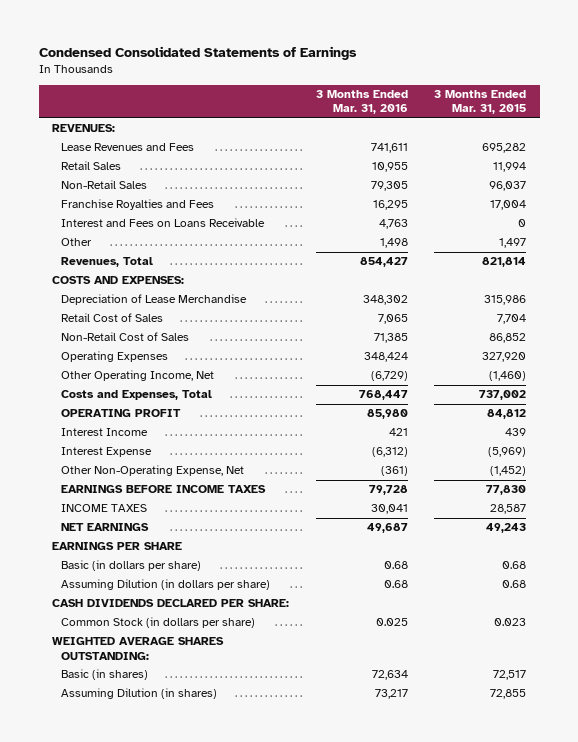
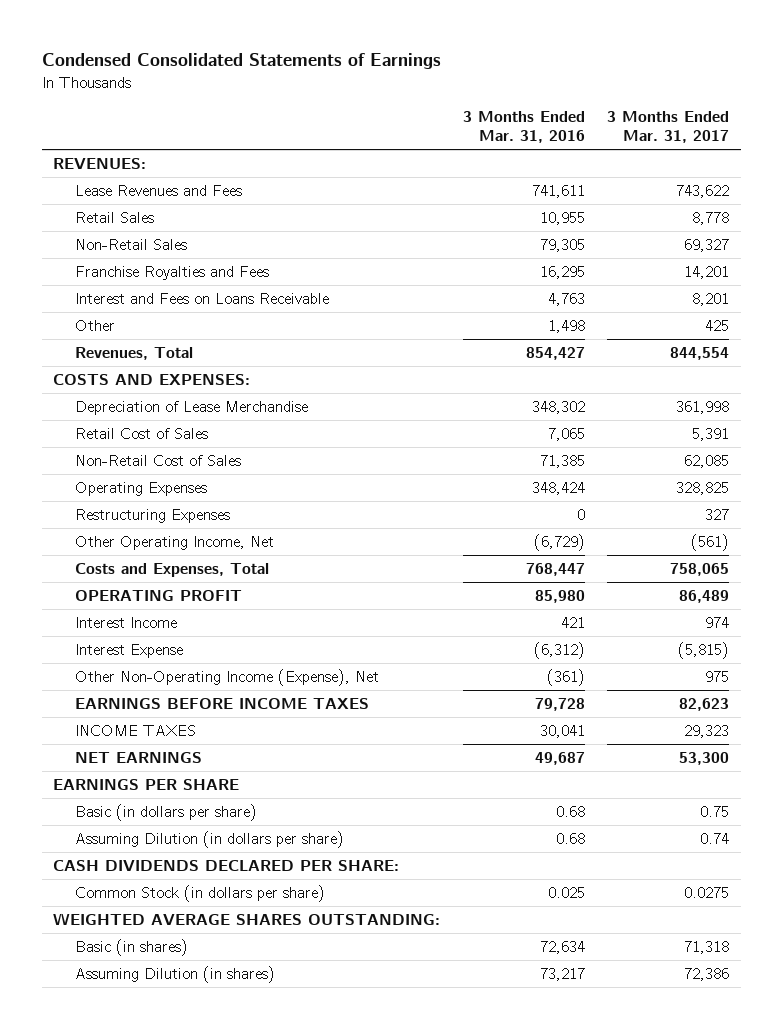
- | 3 Months Ended Mar. 31, 2016 | 3 Months Ended Mar. 31, 2015
+ | 3 Months Ended Mar. 31, 2016 | 3 Months Ended Mar. 31, 2017
+ Restructuring Expenses | 0 | 327
- Other Non-Operating Expense, Net | (361) | (1,452)
+ Other Non-Operating Income (Expense), Net | (361) | 975

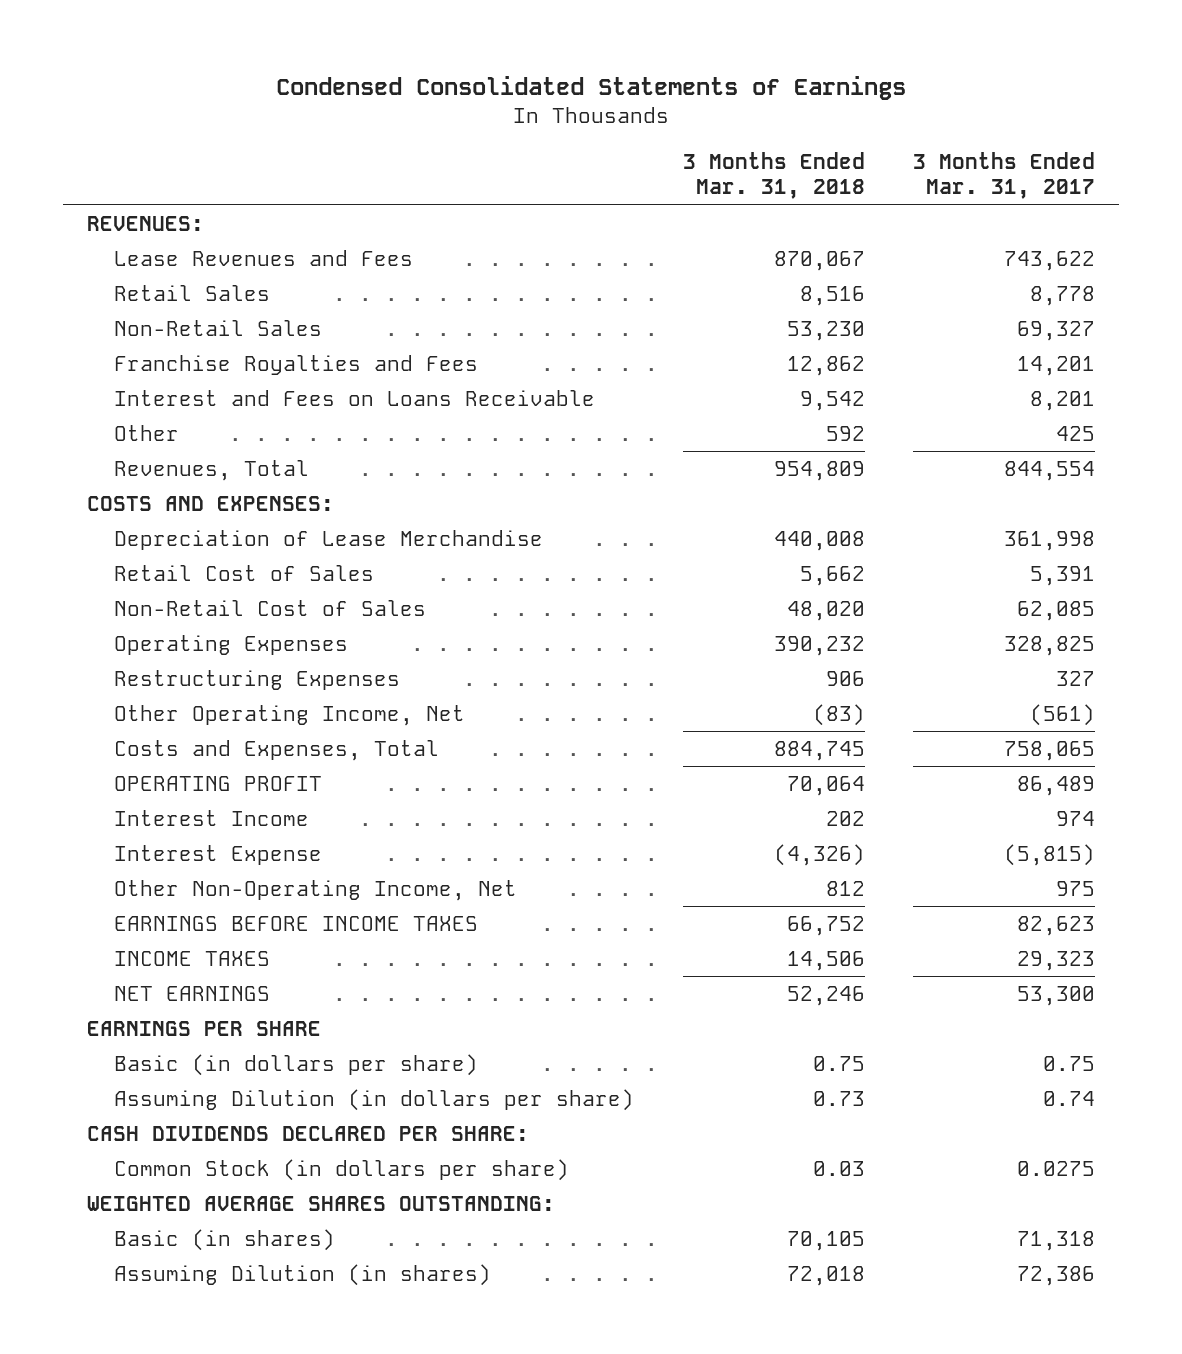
- | 3 Months Ended Mar. 31, 2016 | 3 Months Ended Mar. 31, 2017
+ | 3 Months Ended Mar. 31, 2018 | 3 Months Ended Mar. 31, 2017
- Other Non-Operating Income (Expense), Net | (361) | 975
+ Other Non-Operating Income, Net | 812 | 975

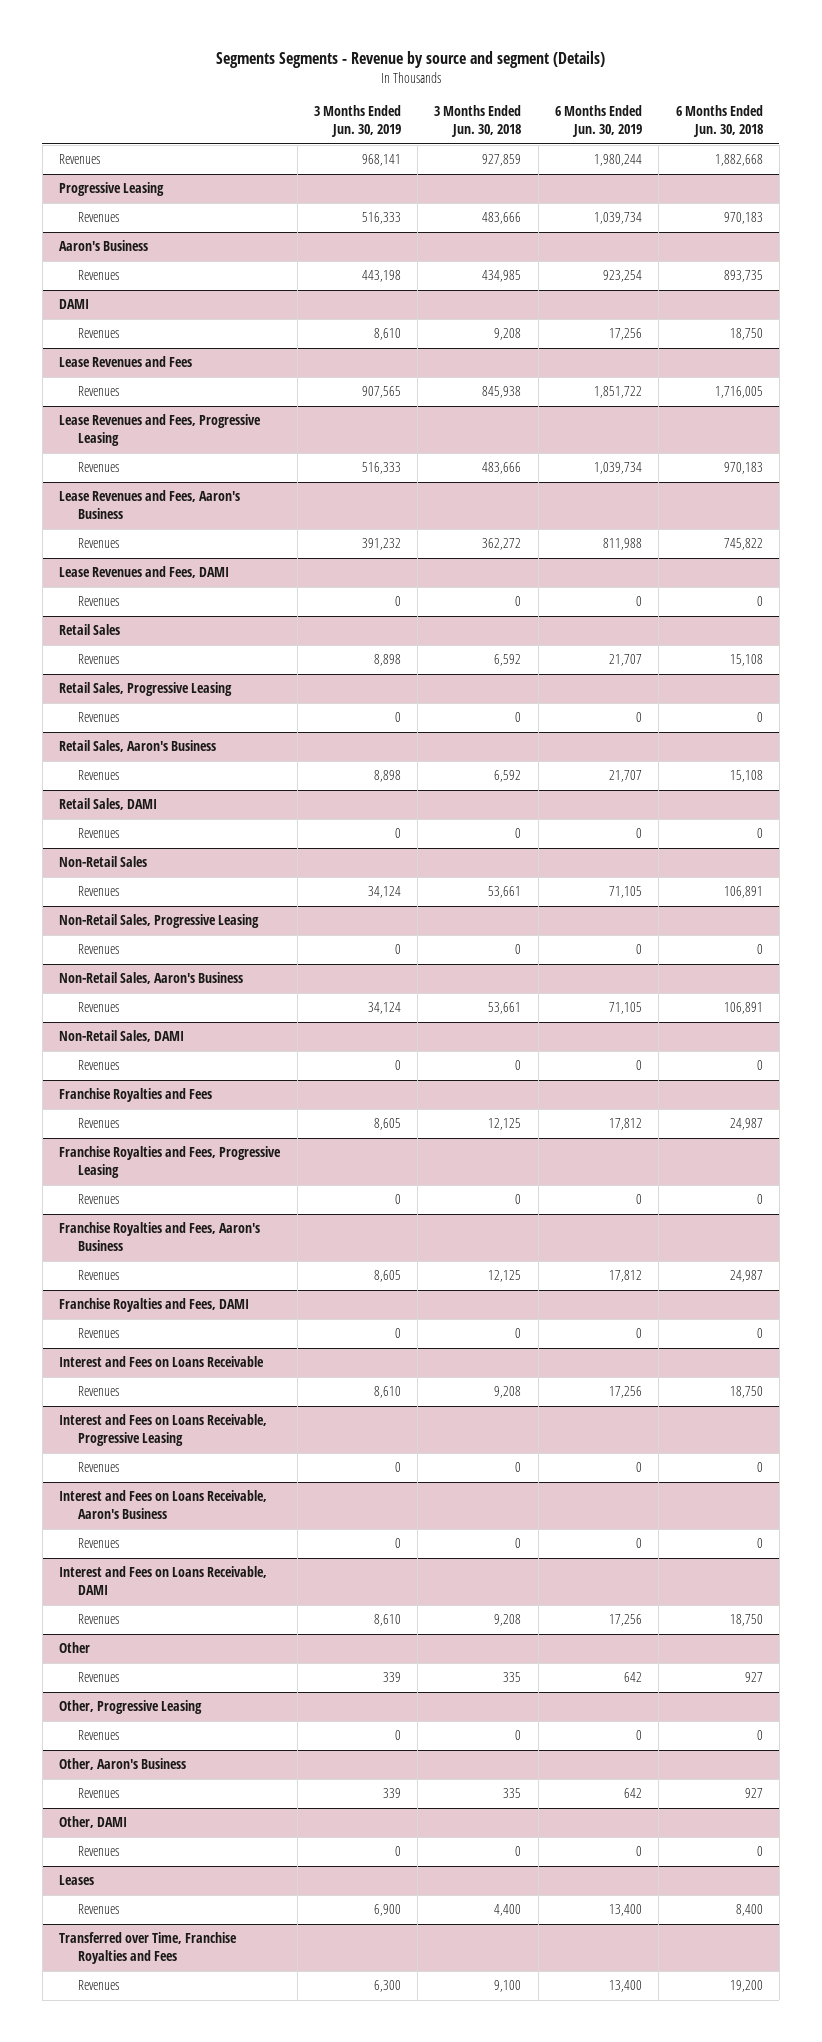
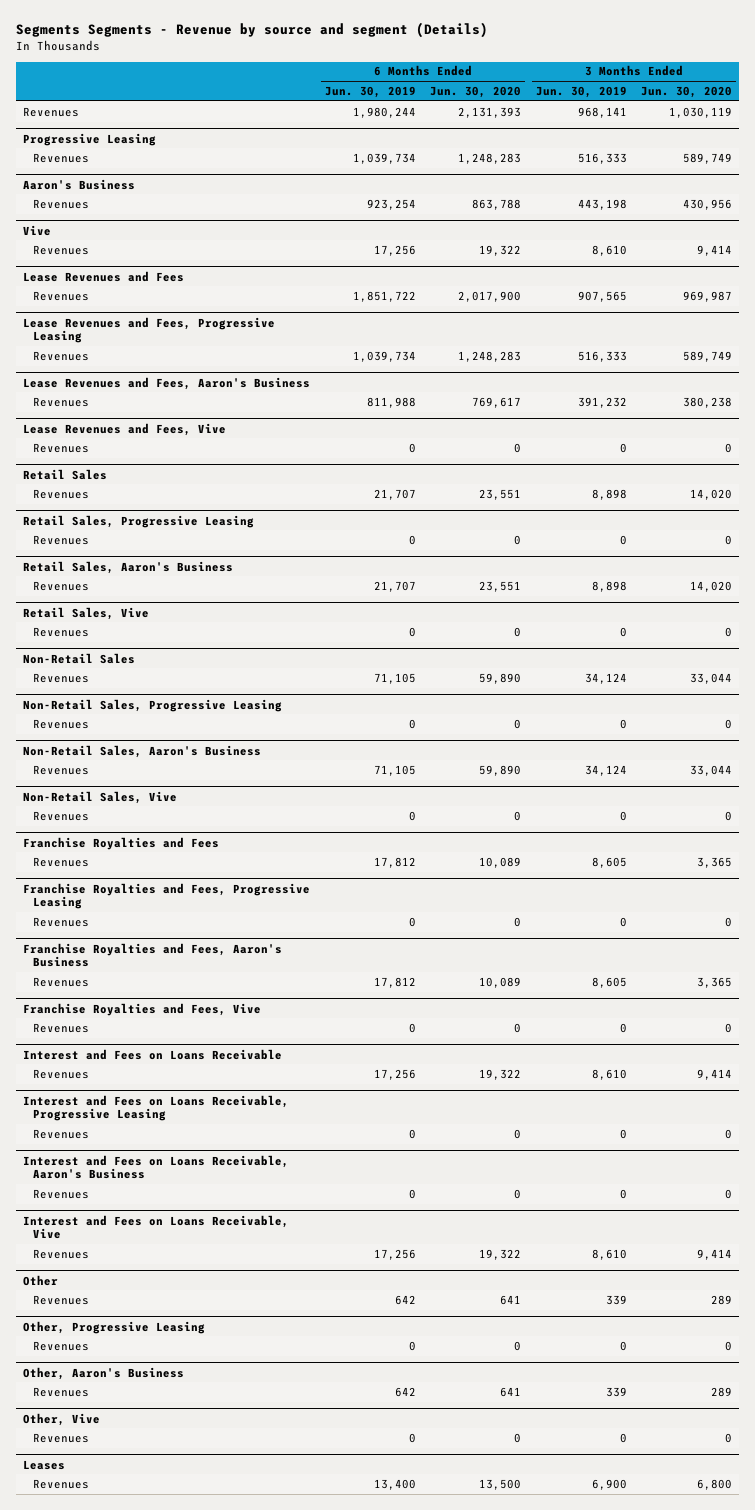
- | 3 Months Ended Jun. 30, 2019 | 3 Months Ended Jun. 30, 2018 | 6 Months Ended Jun. 30, 2019 | 6 Months Ended Jun. 30, 2018
+ | 6 Months Ended Jun. 30, 2019 | 6 Months Ended Jun. 30, 2020 | 3 Months Ended Jun. 30, 2019 | 3 Months Ended Jun. 30, 2020
- DAMI
+ Vive
- Lease Revenues and Fees, DAMI
+ Lease Revenues and Fees, Vive
- Retail Sales, DAMI
+ Retail Sales, Vive
- Non-Retail Sales, DAMI
+ Non-Retail Sales, Vive
- Franchise Royalties and Fees, DAMI
+ Franchise Royalties and Fees, Vive
- Interest and Fees on Loans Receivable, DAMI
+ Interest and Fees on Loans Receivable, Vive
- Other, DAMI
+ Other, Vive
- Transferred over Time, Franchise Royalties and Fees
- Revenues | 6,300 | 9,100 | 13,400 | 19,200

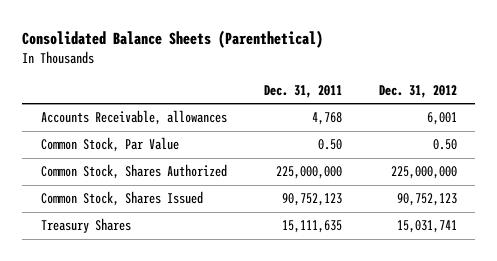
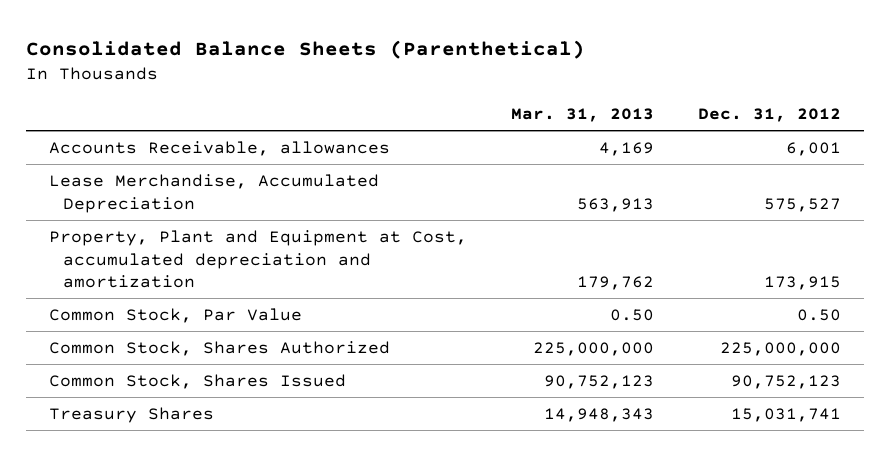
- | Dec. 31, 2011 | Dec. 31, 2012
+ | Mar. 31, 2013 | Dec. 31, 2012
+ Lease Merchandise, Accumulated Depreciation | 563,913 | 575,527
+ Property, Plant and Equipment at Cost, accumulated depreciation and amortization | 179,762 | 173,915

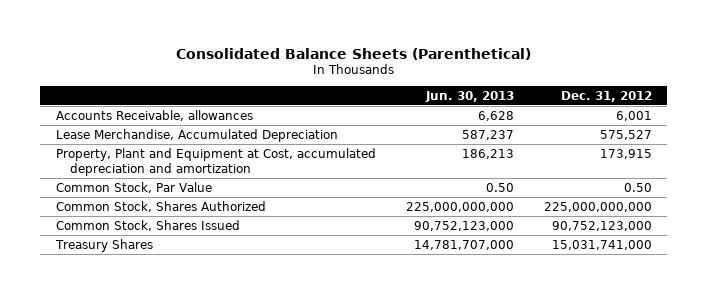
- | Mar. 31, 2013 | Dec. 31, 2012
+ | Jun. 30, 2013 | Dec. 31, 2012
- Common Stock, Shares Authorized | 225,000,000 | 225,000,000
- Common Stock, Shares Issued | 90,752,123 | 90,752,123
- Treasury Shares | 14,948,343 | 15,031,741
+ Common Stock, Shares Authorized | 225,000,000,000 | 225,000,000,000
+ Common Stock, Shares Issued | 90,752,123,000 | 90,752,123,000
+ Treasury Shares | 14,781,707,000 | 15,031,741,000

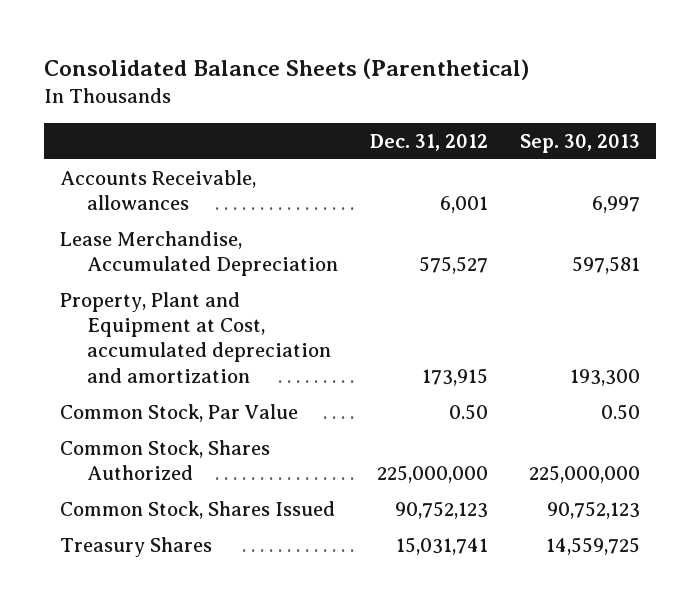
- | Jun. 30, 2013 | Dec. 31, 2012
+ | Dec. 31, 2012 | Sep. 30, 2013
- Common Stock, Shares Authorized | 225,000,000,000 | 225,000,000,000
- Common Stock, Shares Issued | 90,752,123,000 | 90,752,123,000
- Treasury Shares | 14,781,707,000 | 15,031,741,000
+ Common Stock, Shares Authorized | 225,000,000 | 225,000,000
+ Common Stock, Shares Issued | 90,752,123 | 90,752,123
+ Treasury Shares | 15,031,741 | 14,559,725

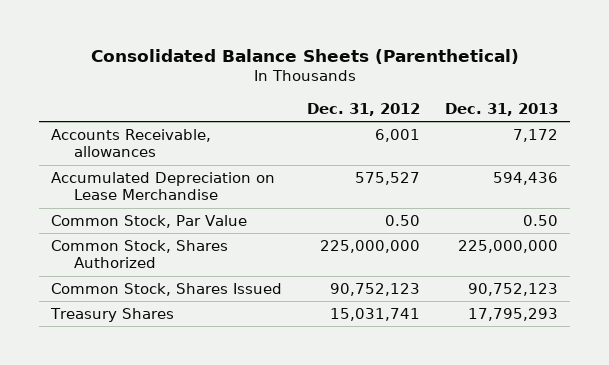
- | Dec. 31, 2012 | Sep. 30, 2013
+ | Dec. 31, 2012 | Dec. 31, 2013
- Lease Merchandise, Accumulated Depreciation | 575,527 | 597,581
- Property, Plant and Equipment at Cost, accumulated depreciation and amortization | 173,915 | 193,300
+ Accumulated Depreciation on Lease Merchandise | 575,527 | 594,436

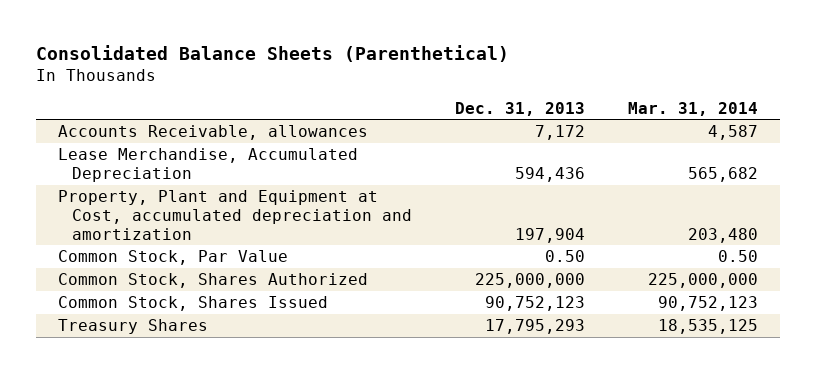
- | Dec. 31, 2012 | Dec. 31, 2013
+ | Dec. 31, 2013 | Mar. 31, 2014
- Accumulated Depreciation on Lease Merchandise | 575,527 | 594,436
+ Lease Merchandise, Accumulated Depreciation | 594,436 | 565,682
+ Property, Plant and Equipment at Cost, accumulated depreciation and amortization | 197,904 | 203,480

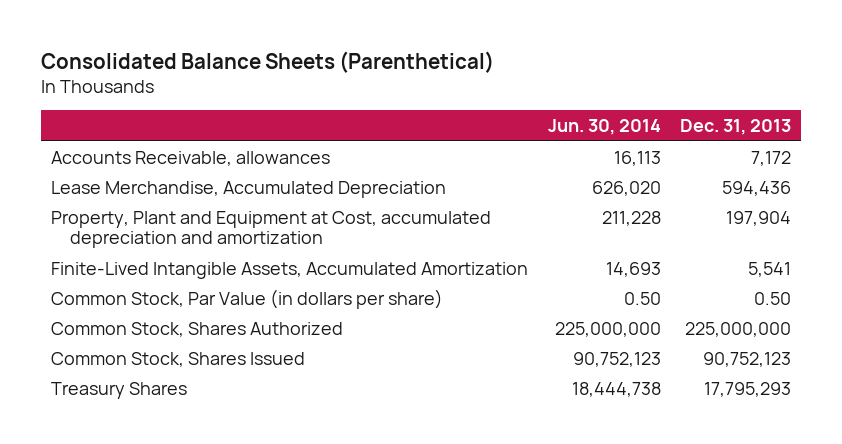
- | Dec. 31, 2013 | Mar. 31, 2014
+ | Jun. 30, 2014 | Dec. 31, 2013
- Common Stock, Par Value | 0.50 | 0.50
+ Finite-Lived Intangible Assets, Accumulated Amortization | 14,693 | 5,541
+ Common Stock, Par Value (in dollars per share) | 0.50 | 0.50

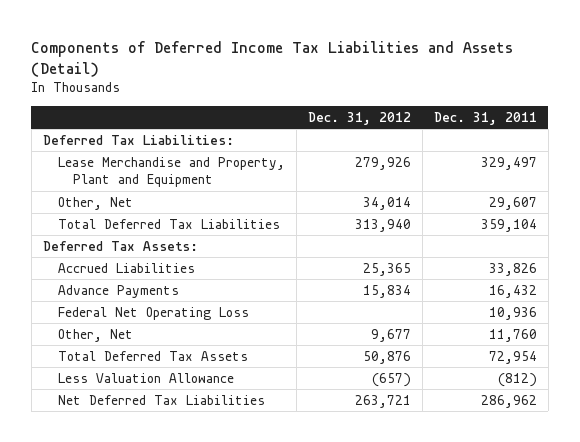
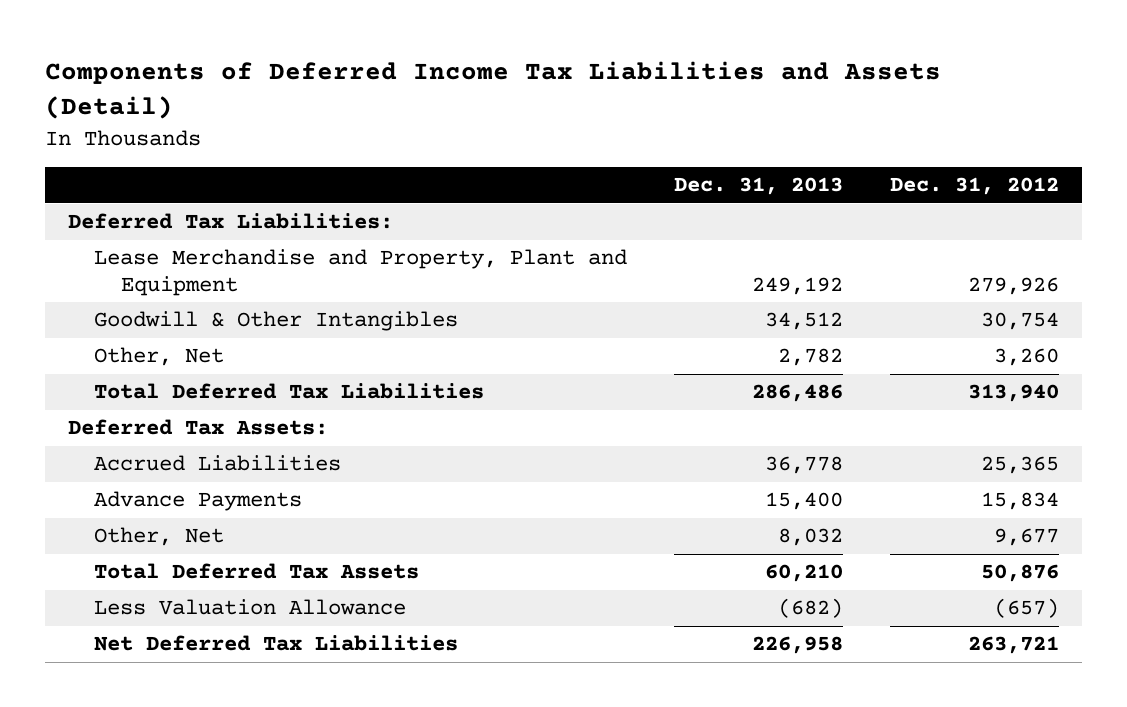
- | Dec. 31, 2012 | Dec. 31, 2011
+ | Dec. 31, 2013 | Dec. 31, 2012
- Other, Net | 34,014 | 29,607
+ Goodwill & Other Intangibles | 34,512 | 30,754
+ Other, Net | 2,782 | 3,260
- Federal Net Operating Loss | | 10,936

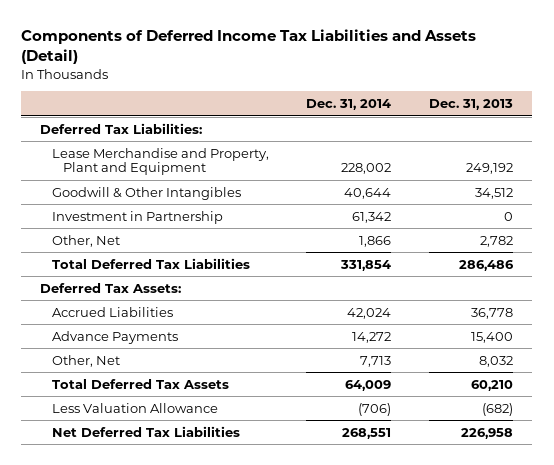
- | Dec. 31, 2013 | Dec. 31, 2012
+ | Dec. 31, 2014 | Dec. 31, 2013
+ Investment in Partnership | 61,342 | 0

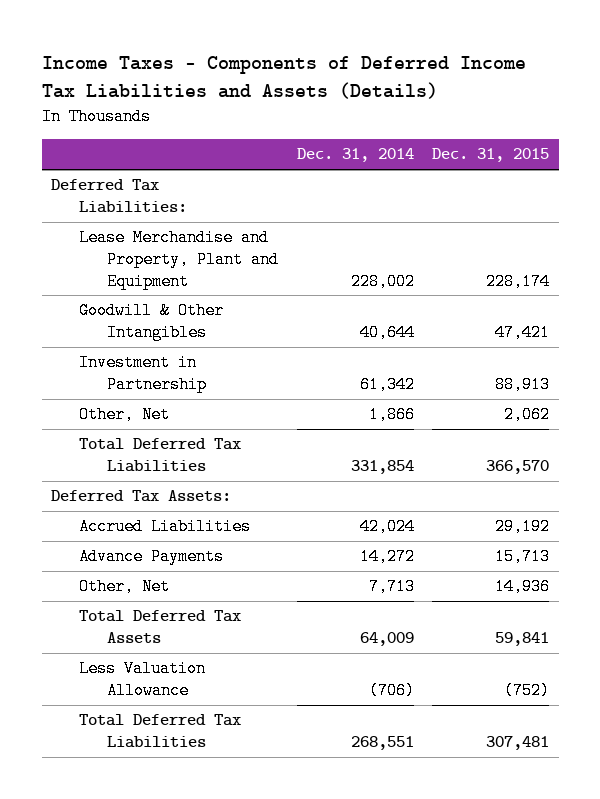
- Components of Deferred Income Tax Liabilities and Assets (Detail)
+ Income Taxes - Components of Deferred Income Tax Liabilities and Assets (Details)
- | Dec. 31, 2014 | Dec. 31, 2013
+ | Dec. 31, 2014 | Dec. 31, 2015
- Net Deferred Tax Liabilities | 268,551 | 226,958
+ Total Deferred Tax Liabilities | 268,551 | 307,481

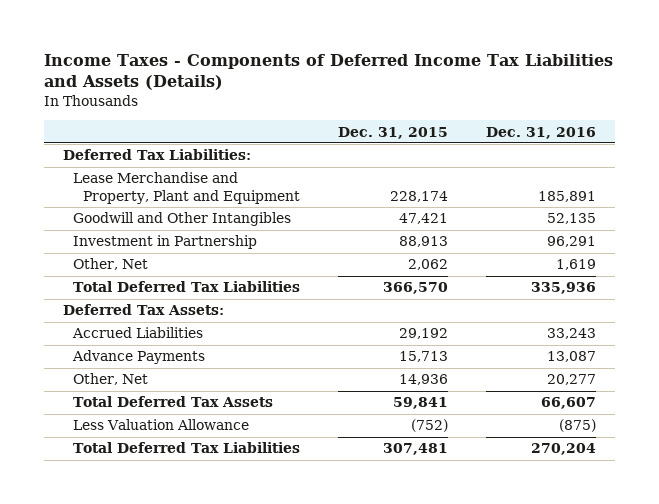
- | Dec. 31, 2014 | Dec. 31, 2015
+ | Dec. 31, 2015 | Dec. 31, 2016
- Goodwill & Other Intangibles | 40,644 | 47,421
+ Goodwill and Other Intangibles | 47,421 | 52,135

